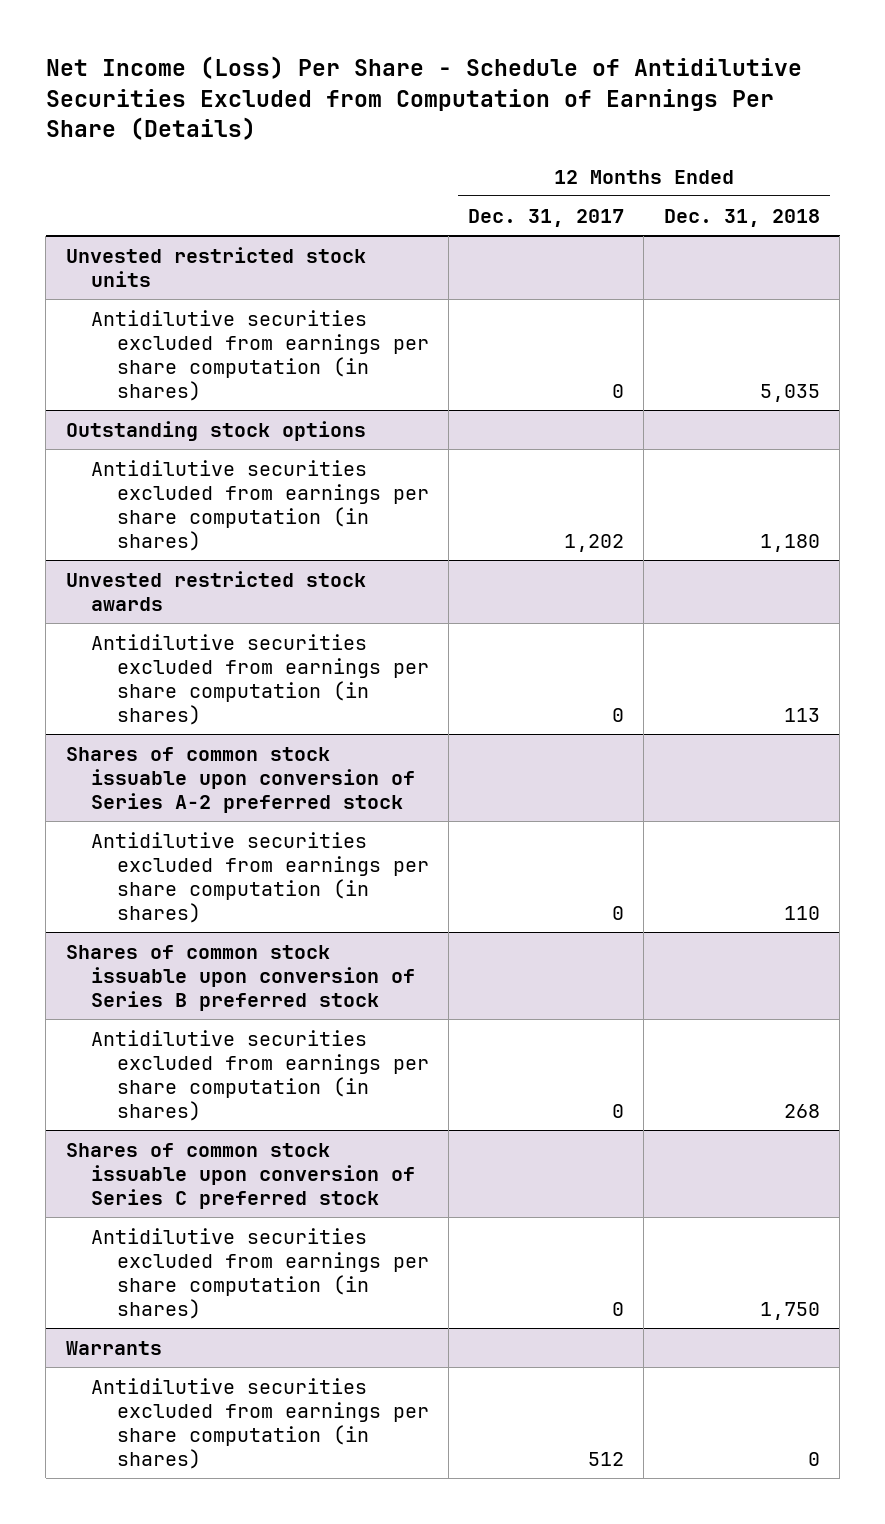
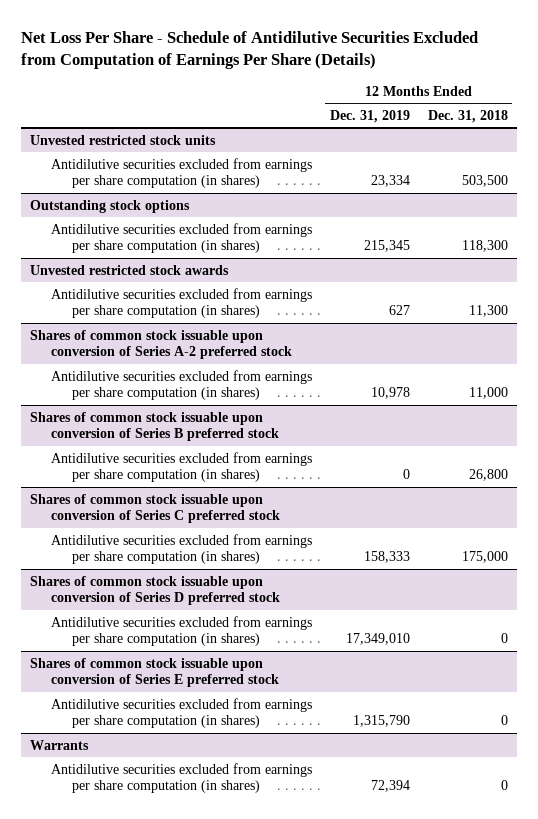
- Net Income (Loss) Per Share - Schedule of Antidilutive Securities Excluded from Computation of Earnings Per Share (Details)
+ Net Loss Per Share - Schedule of Antidilutive Securities Excluded from Computation of Earnings Per Share (Details)
- | 12 Months Ended Dec. 31, 2017 | 12 Months Ended Dec. 31, 2018
+ | 12 Months Ended Dec. 31, 2019 | 12 Months Ended Dec. 31, 2018
@ Unvested restricted stock units
- Antidilutive securities excluded from earnings per share computation (in shares) | 0 | 5,035
+ Antidilutive securities excluded from earnings per share computation (in shares) | 23,334 | 503,500
@ Outstanding stock options
- Antidilutive securities excluded from earnings per share computation (in shares) | 1,202 | 1,180
+ Antidilutive securities excluded from earnings per share computation (in shares) | 215,345 | 118,300
@ Unvested restricted stock awards
- Antidilutive securities excluded from earnings per share computation (in shares) | 0 | 113
+ Antidilutive securities excluded from earnings per share computation (in shares) | 627 | 11,300
@ Shares of common stock issuable upon conversion of Series A-2 preferred stock
- Antidilutive securities excluded from earnings per share computation (in shares) | 0 | 110
+ Antidilutive securities excluded from earnings per share computation (in shares) | 10,978 | 11,000
@ Shares of common stock issuable upon conversion of Series B preferred stock
- Antidilutive securities excluded from earnings per share computation (in shares) | 0 | 268
+ Antidilutive securities excluded from earnings per share computation (in shares) | 0 | 26,800
@ Shares of common stock issuable upon conversion of Series C preferred stock
- Antidilutive securities excluded from earnings per share computation (in shares) | 0 | 1,750
+ Antidilutive securities excluded from earnings per share computation (in shares) | 158,333 | 175,000
+ Shares of common stock issuable upon conversion of Series D preferred stock
+ Antidilutive securities excluded from earnings per share computation (in shares) | 17,349,010 | 0
+ Shares of common stock issuable upon conversion of Series E preferred stock
+ Antidilutive securities excluded from earnings per share computation (in shares) | 1,315,790 | 0

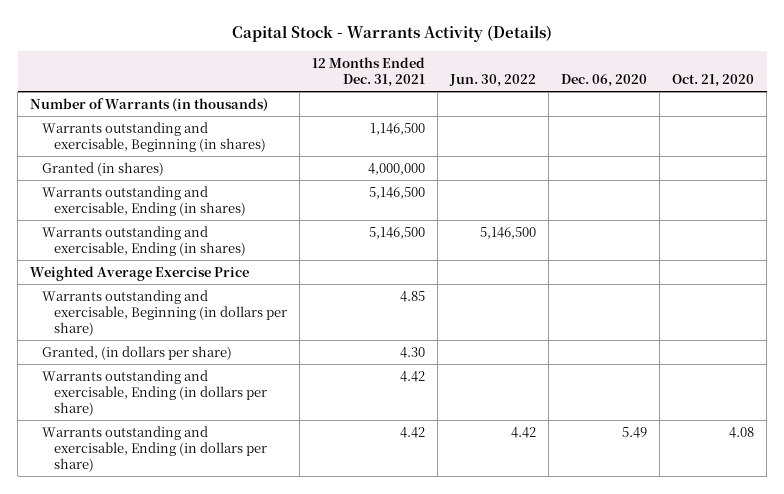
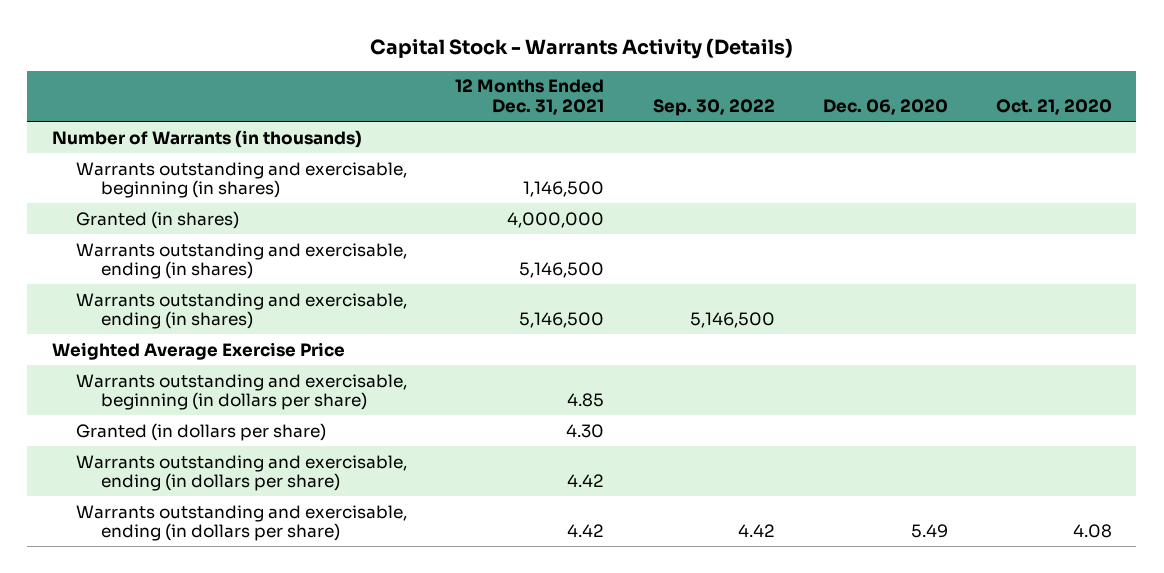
- | 12 Months Ended Dec. 31, 2021 | Jun. 30, 2022 | Dec. 06, 2020 | Oct. 21, 2020
+ | 12 Months Ended Dec. 31, 2021 | Sep. 30, 2022 | Dec. 06, 2020 | Oct. 21, 2020
- Warrants outstanding and exercisable, Beginning (in shares) | 1,146,500 | | |
+ Warrants outstanding and exercisable, beginning (in shares) | 1,146,500 | | |
- Warrants outstanding and exercisable, Ending (in shares) | 5,146,500 | | |
- Warrants outstanding and exercisable, Ending (in shares) | 5,146,500 | 5,146,500 | |
+ Warrants outstanding and exercisable, ending (in shares) | 5,146,500 | | |
+ Warrants outstanding and exercisable, ending (in shares) | 5,146,500 | 5,146,500 | |
- Warrants outstanding and exercisable, Beginning (in dollars per share) | 4.85 | | |
- Granted, (in dollars per share) | 4.30 | | |
- Warrants outstanding and exercisable, Ending (in dollars per share) | 4.42 | | |
- Warrants outstanding and exercisable, Ending (in dollars per share) | 4.42 | 4.42 | 5.49 | 4.08
+ Warrants outstanding and exercisable, beginning (in dollars per share) | 4.85 | | |
+ Granted (in dollars per share) | 4.30 | | |
+ Warrants outstanding and exercisable, ending (in dollars per share) | 4.42 | | |
+ Warrants outstanding and exercisable, ending (in dollars per share) | 4.42 | 4.42 | 5.49 | 4.08

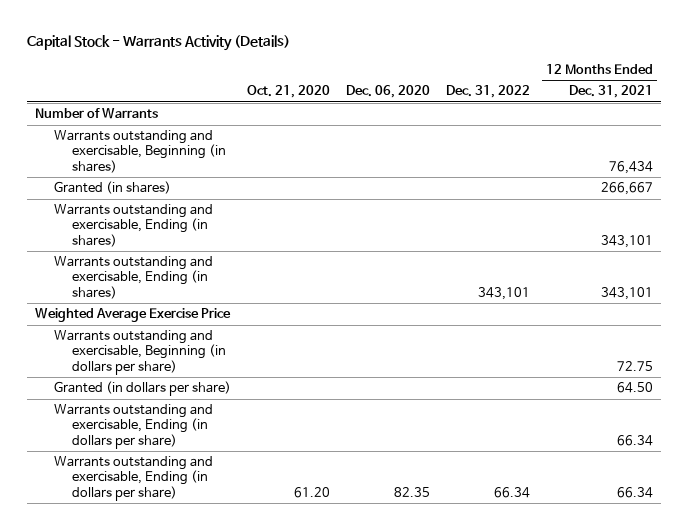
- | 12 Months Ended Dec. 31, 2021 | Sep. 30, 2022 | Dec. 06, 2020 | Oct. 21, 2020
+ | Oct. 21, 2020 | Dec. 06, 2020 | Dec. 31, 2022 | 12 Months Ended Dec. 31, 2021
- Number of Warrants (in thousands)
- Warrants outstanding and exercisable, beginning (in shares) | 1,146,500 | | |
- Granted (in shares) | 4,000,000 | | |
- Warrants outstanding and exercisable, ending (in shares) | 5,146,500 | | |
- Warrants outstanding and exercisable, ending (in shares) | 5,146,500 | 5,146,500 | |
+ Number of Warrants
+ Warrants outstanding and exercisable, Beginning (in shares) | | | | 76,434
+ Granted (in shares) | | | | 266,667
+ Warrants outstanding and exercisable, Ending (in shares) | | | | 343,101
+ Warrants outstanding and exercisable, Ending (in shares) | | | 343,101 | 343,101
- Warrants outstanding and exercisable, beginning (in dollars per share) | 4.85 | | |
- Granted (in dollars per share) | 4.30 | | |
- Warrants outstanding and exercisable, ending (in dollars per share) | 4.42 | | |
- Warrants outstanding and exercisable, ending (in dollars per share) | 4.42 | 4.42 | 5.49 | 4.08
+ Warrants outstanding and exercisable, Beginning (in dollars per share) | | | | 72.75
+ Granted (in dollars per share) | | | | 64.50
+ Warrants outstanding and exercisable, Ending (in dollars per share) | | | | 66.34
+ Warrants outstanding and exercisable, Ending (in dollars per share) | 61.20 | 82.35 | 66.34 | 66.34

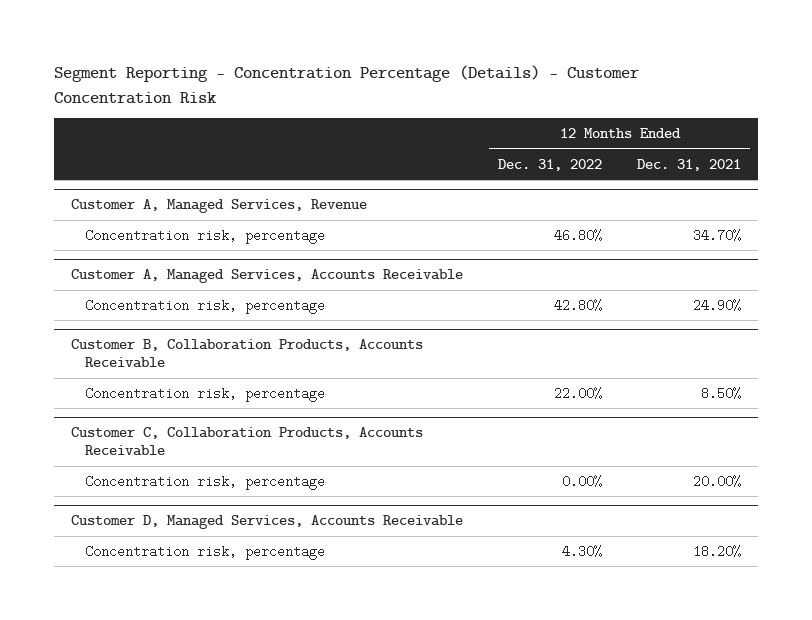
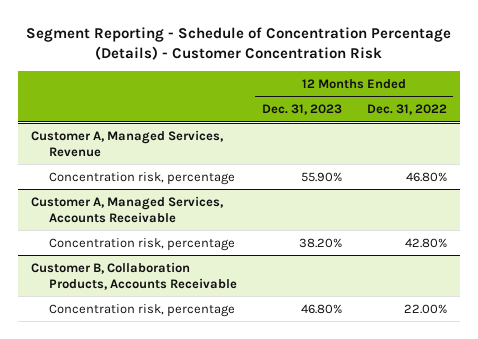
- Segment Reporting - Concentration Percentage (Details) - Customer Concentration Risk
+ Segment Reporting - Schedule of Concentration Percentage (Details) - Customer Concentration Risk
- | 12 Months Ended Dec. 31, 2022 | 12 Months Ended Dec. 31, 2021
+ | 12 Months Ended Dec. 31, 2023 | 12 Months Ended Dec. 31, 2022
- Customer C, Collaboration Products, Accounts Receivable
- Concentration risk, percentage | 0.00% | 20.00%
- Customer D, Managed Services, Accounts Receivable
- Concentration risk, percentage | 4.30% | 18.20%

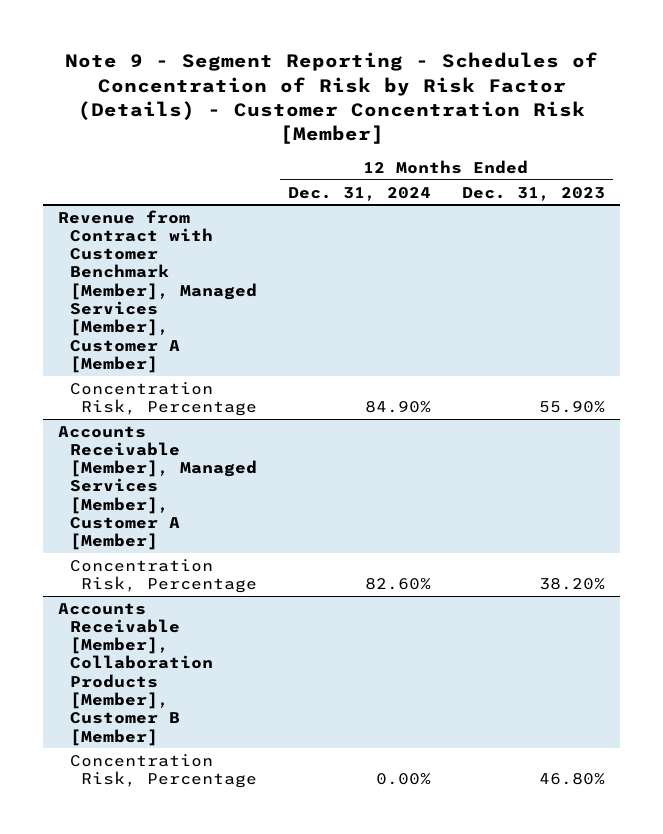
- Segment Reporting - Schedule of Concentration Percentage (Details) - Customer Concentration Risk
+ Note 9 - Segment Reporting - Schedules of Concentration of Risk by Risk Factor (Details) - Customer Concentration Risk [Member]
- | 12 Months Ended Dec. 31, 2023 | 12 Months Ended Dec. 31, 2022
+ | 12 Months Ended Dec. 31, 2024 | 12 Months Ended Dec. 31, 2023
- Customer A, Managed Services, Revenue
- Concentration risk, percentage | 55.90% | 46.80%
- Customer A, Managed Services, Accounts Receivable
- Concentration risk, percentage | 38.20% | 42.80%
- Customer B, Collaboration Products, Accounts Receivable
- Concentration risk, percentage | 46.80% | 22.00%
+ Revenue from Contract with Customer Benchmark [Member], Managed Services [Member], Customer A [Member]
+ Concentration Risk, Percentage | 84.90% | 55.90%
+ Accounts Receivable [Member], Managed Services [Member], Customer A [Member]
+ Concentration Risk, Percentage | 82.60% | 38.20%
+ Accounts Receivable [Member], Collaboration Products [Member], Customer B [Member]
+ Concentration Risk, Percentage | 0.00% | 46.80%

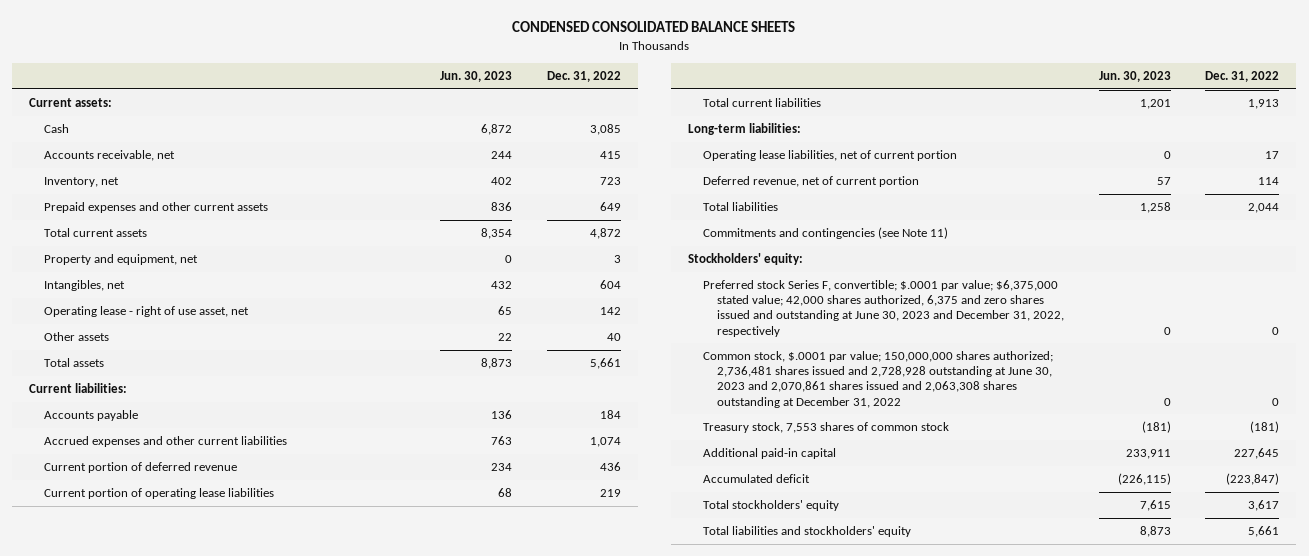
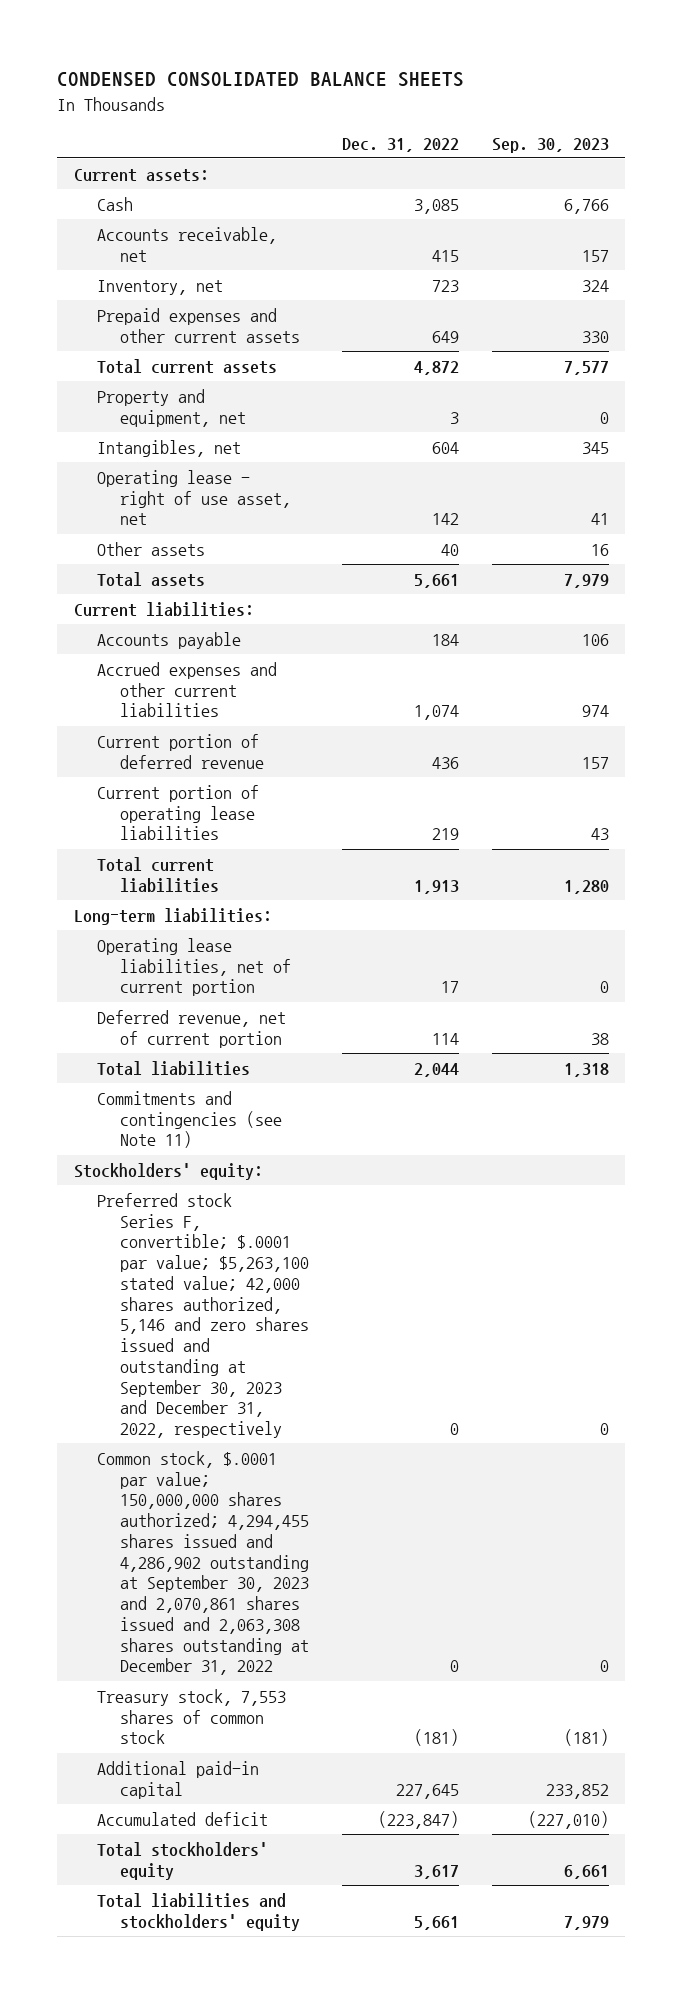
- | Jun. 30, 2023 | Dec. 31, 2022
+ | Dec. 31, 2022 | Sep. 30, 2023
- Preferred stock Series F, convertible; $.0001 par value; $6,375,000 stated value; 42,000 shares authorized, 6,375 and zero shares issued and outstanding at June 30, 2023 and December 31, 2022, respectively | 0 | 0
- Common stock, $.0001 par value; 150,000,000 shares authorized; 2,736,481 shares issued and 2,728,928 outstanding at June 30, 2023 and 2,070,861 shares issued and 2,063,308 shares outstanding at December 31, 2022 | 0 | 0
+ Preferred stock Series F, convertible; $.0001 par value; $5,263,100 stated value; 42,000 shares authorized, 5,146 and zero shares issued and outstanding at September 30, 2023 and December 31, 2022, respectively | 0 | 0
+ Common stock, $.0001 par value; 150,000,000 shares authorized; 4,294,455 shares issued and 4,286,902 outstanding at September 30, 2023 and 2,070,861 shares issued and 2,063,308 shares outstanding at December 31, 2022 | 0 | 0

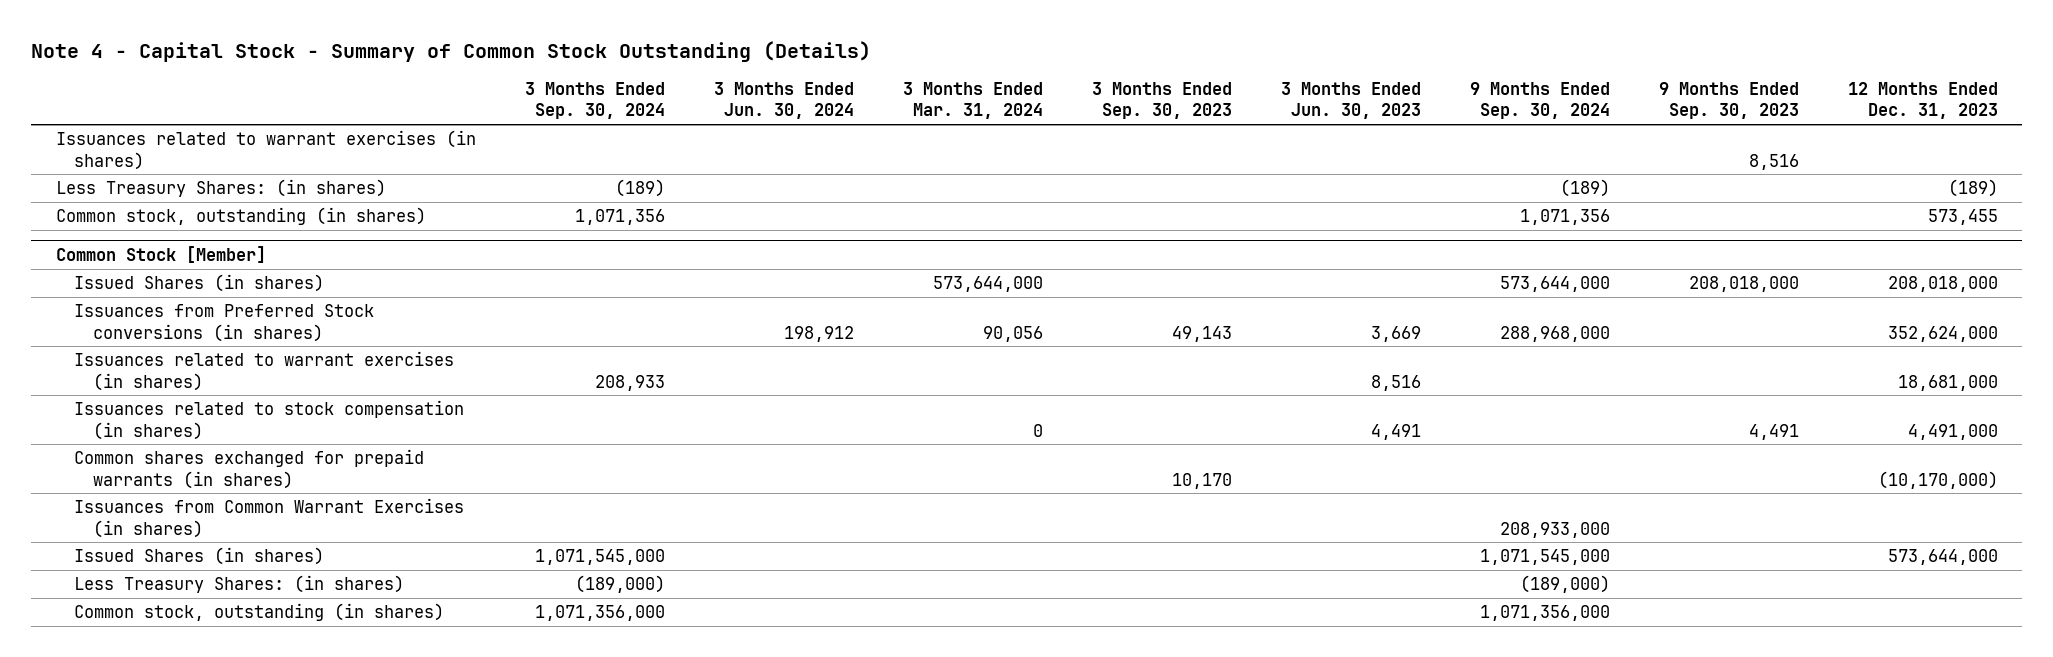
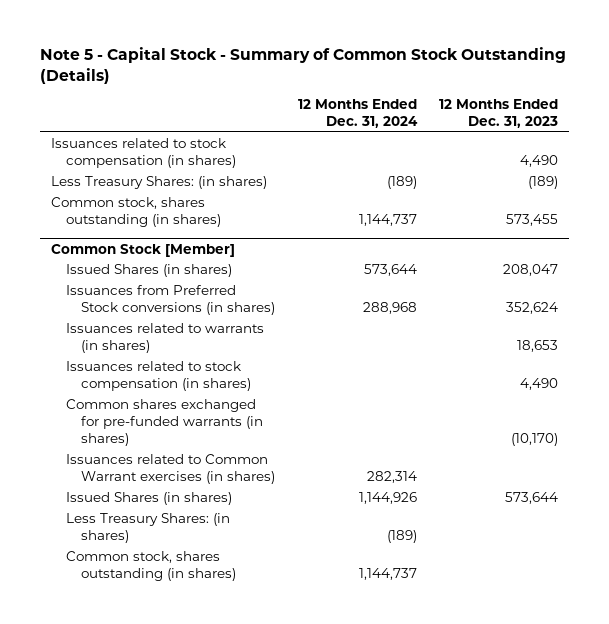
- Note 4 - Capital Stock - Summary of Common Stock Outstanding (Details)
+ Note 5 - Capital Stock - Summary of Common Stock Outstanding (Details)
- | 3 Months Ended Sep. 30, 2024 | 3 Months Ended Jun. 30, 2024 | 3 Months Ended Mar. 31, 2024 | 3 Months Ended Sep. 30, 2023 | 3 Months Ended Jun. 30, 2023 | 9 Months Ended Sep. 30, 2024 | 9 Months Ended Sep. 30, 2023 | 12 Months Ended Dec. 31, 2023
+ | 12 Months Ended Dec. 31, 2024 | 12 Months Ended Dec. 31, 2023
- Issuances related to warrant exercises (in shares) | | | | | | | 8,516 |
+ Issuances related to stock compensation (in shares) | | 4,490
- Common stock, outstanding (in shares) | 1,071,356 | | | | | 1,071,356 | | 573,455
+ Common stock, shares outstanding (in shares) | 1,144,737 | 573,455
@ Common Stock [Member]
- Issued Shares (in shares) | | | 573,644,000 | | | 573,644,000 | 208,018,000 | 208,018,000
- Issuances from Preferred Stock conversions (in shares) | | 198,912 | 90,056 | 49,143 | 3,669 | 288,968,000 | | 352,624,000
- Issuances related to warrant exercises (in shares) | 208,933 | | | | 8,516 | | | 18,681,000
- Issuances related to stock compensation (in shares) | | | 0 | | 4,491 | | 4,491 | 4,491,000
- Common shares exchanged for prepaid warrants (in shares) | | | | 10,170 | | | | (10,170,000)
- Issuances from Common Warrant Exercises (in shares) | | | | | | 208,933,000 | |
- Issued Shares (in shares) | 1,071,545,000 | | | | | 1,071,545,000 | | 573,644,000
+ Issued Shares (in shares) | 573,644 | 208,047
+ Issuances from Preferred Stock conversions (in shares) | 288,968 | 352,624
+ Issuances related to warrants (in shares) | | 18,653
+ Issuances related to stock compensation (in shares) | | 4,490
+ Common shares exchanged for pre-funded warrants (in shares) | | (10,170)
+ Issuances related to Common Warrant exercises (in shares) | 282,314 |
+ Issued Shares (in shares) | 1,144,926 | 573,644
- Common stock, outstanding (in shares) | 1,071,356,000 | | | | | 1,071,356,000 | |
+ Common stock, shares outstanding (in shares) | 1,144,737 |

